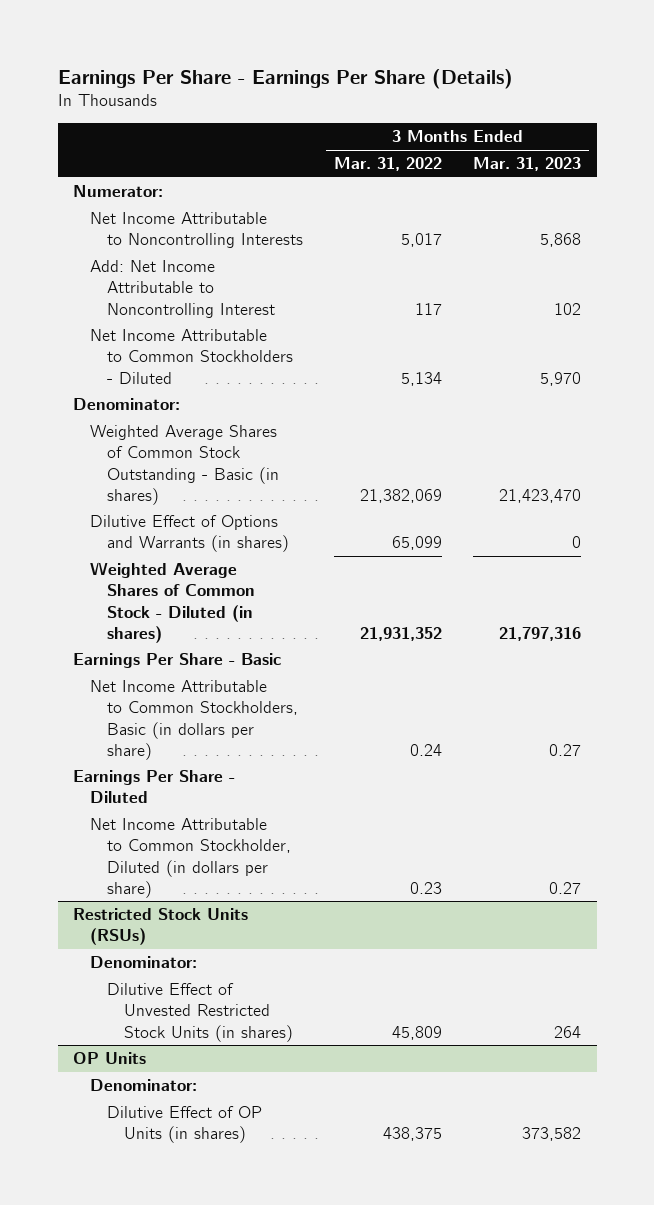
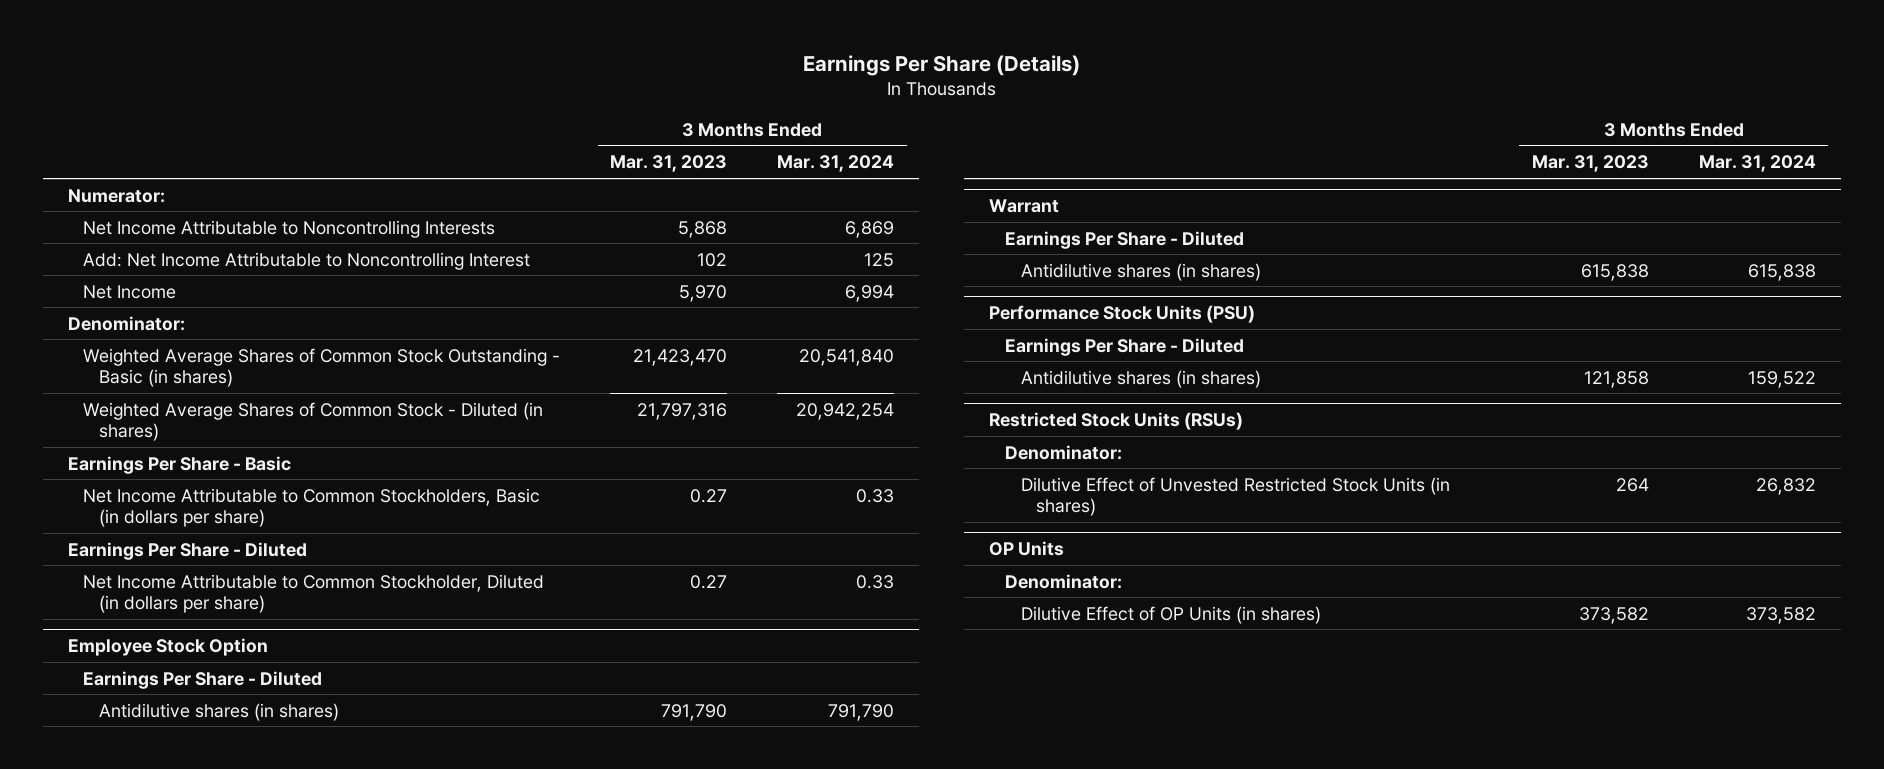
- Earnings Per Share - Earnings Per Share (Details)
+ Earnings Per Share (Details)
- | 3 Months Ended Mar. 31, 2022 | 3 Months Ended Mar. 31, 2023
+ | 3 Months Ended Mar. 31, 2023 | 3 Months Ended Mar. 31, 2024
- Net Income Attributable to Common Stockholders - Diluted | 5,134 | 5,970
+ Net Income | 5,970 | 6,994
- Dilutive Effect of Options and Warrants (in shares) | 65,099 | 0
+ Employee Stock Option
+ Earnings Per Share - Diluted
+ Antidilutive shares (in shares) | 791,790 | 791,790
+ Warrant
+ Earnings Per Share - Diluted
+ Antidilutive shares (in shares) | 615,838 | 615,838
+ Performance Stock Units (PSU)
+ Earnings Per Share - Diluted
+ Antidilutive shares (in shares) | 121,858 | 159,522

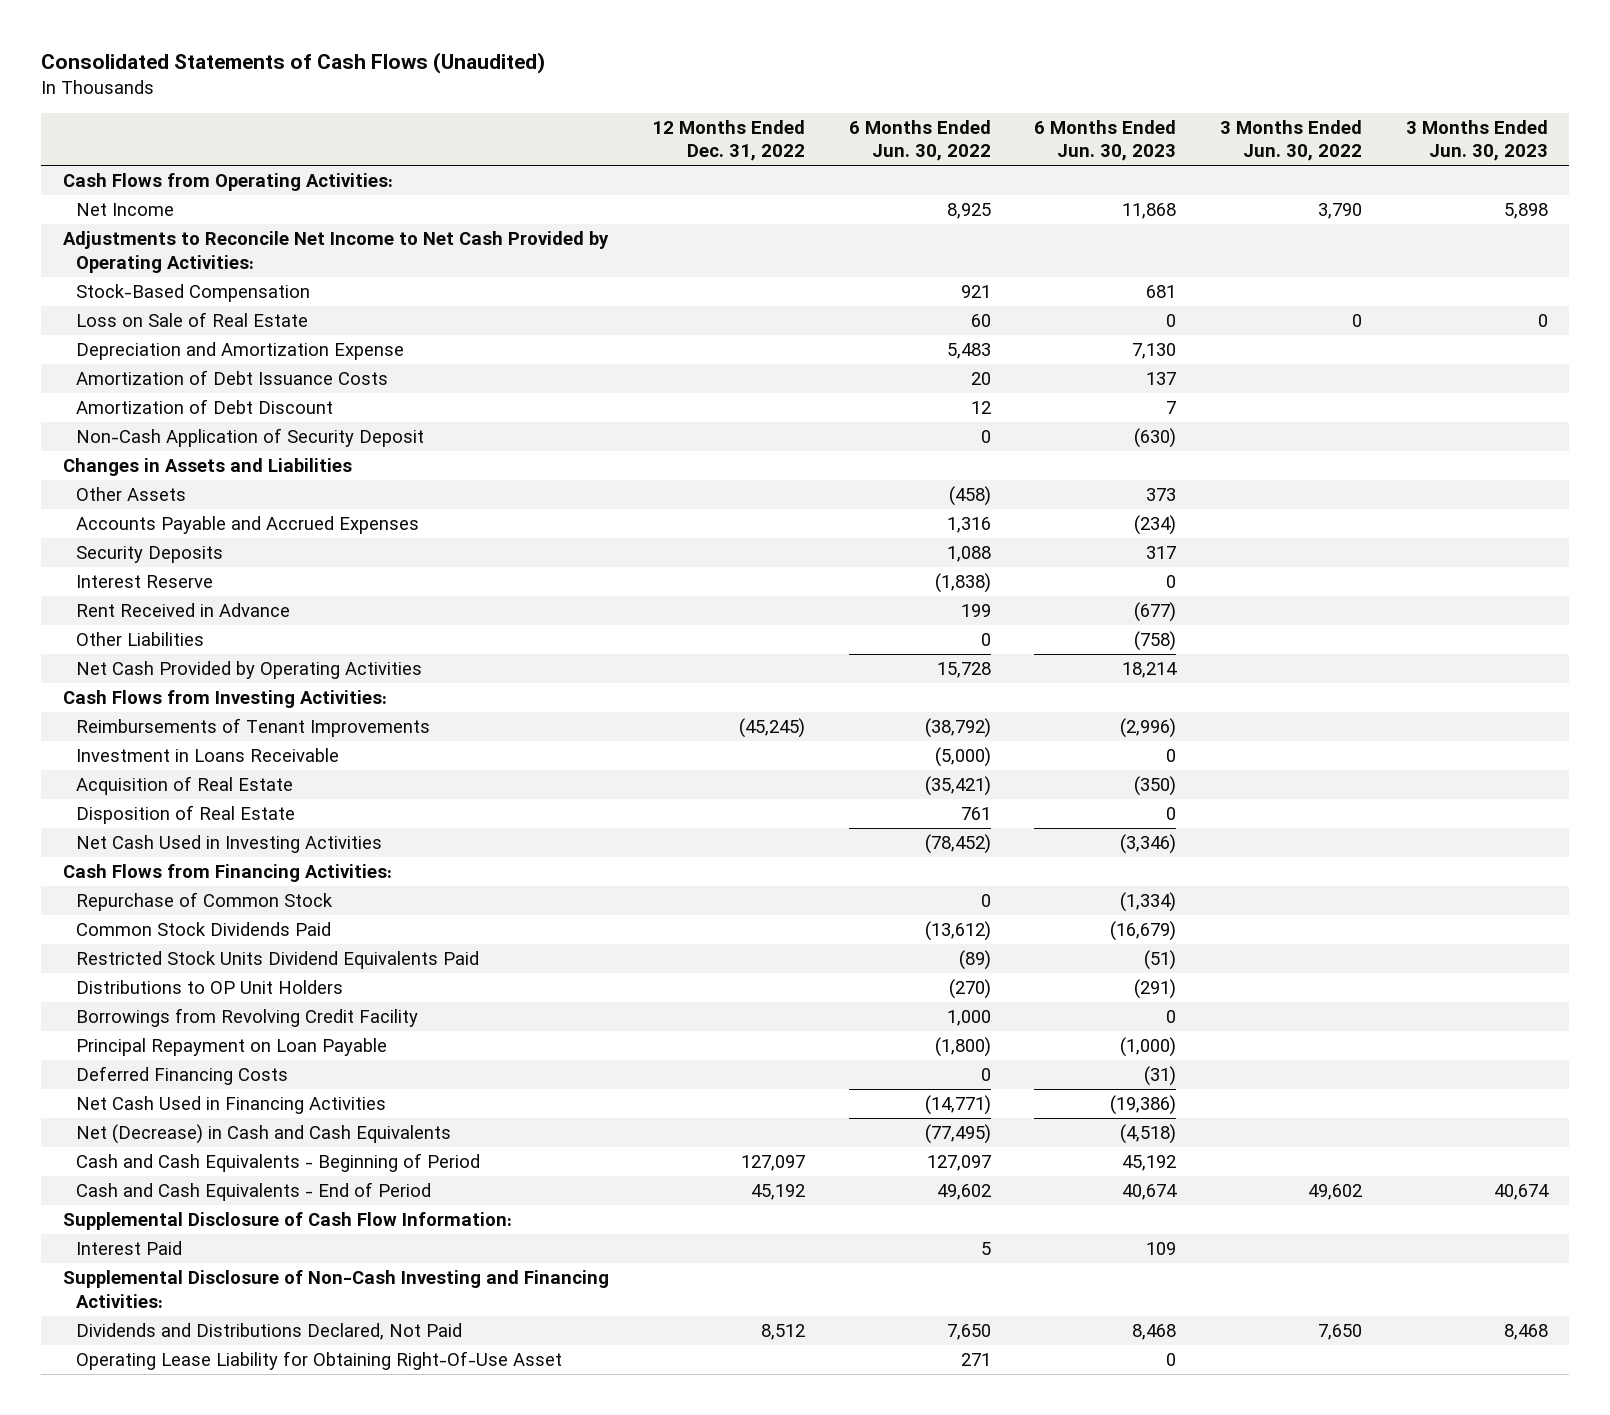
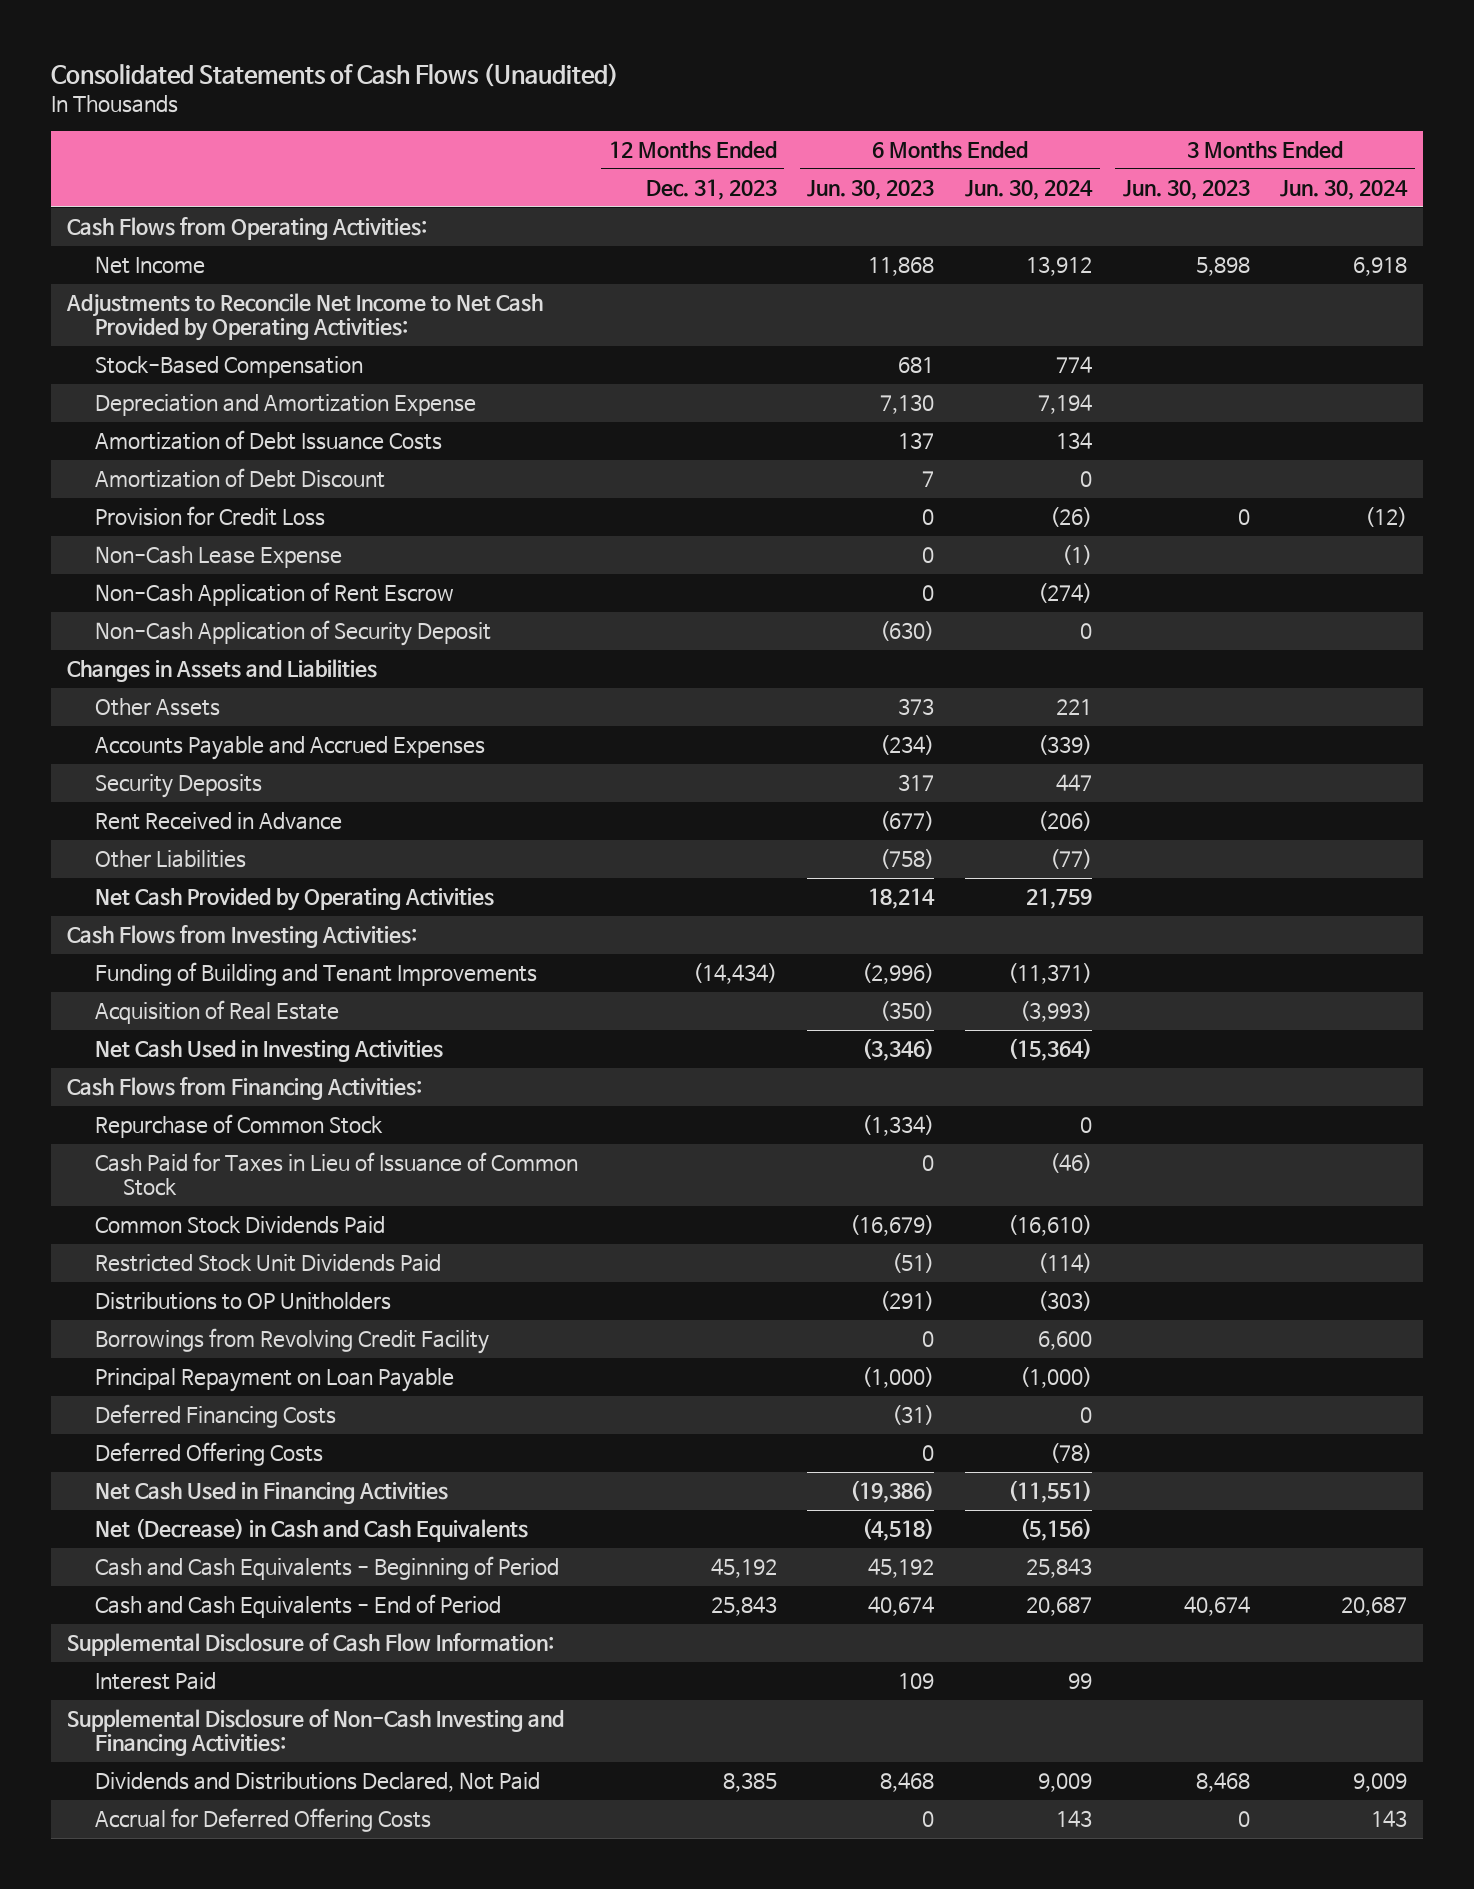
- | 12 Months Ended Dec. 31, 2022 | 6 Months Ended Jun. 30, 2022 | 6 Months Ended Jun. 30, 2023 | 3 Months Ended Jun. 30, 2022 | 3 Months Ended Jun. 30, 2023
+ | 12 Months Ended Dec. 31, 2023 | 6 Months Ended Jun. 30, 2023 | 6 Months Ended Jun. 30, 2024 | 3 Months Ended Jun. 30, 2023 | 3 Months Ended Jun. 30, 2024
- Loss on Sale of Real Estate | | 60 | 0 | 0 | 0
+ Provision for Credit Loss | | 0 | (26) | 0 | (12)
+ Non-Cash Lease Expense | | 0 | (1) | |
+ Non-Cash Application of Rent Escrow | | 0 | (274) | |
- Interest Reserve | | (1,838) | 0 | |
- Reimbursements of Tenant Improvements | (45,245) | (38,792) | (2,996) | |
- Investment in Loans Receivable | | (5,000) | 0 | |
+ Funding of Building and Tenant Improvements | (14,434) | (2,996) | (11,371) | |
- Disposition of Real Estate | | 761 | 0 | |
+ Cash Paid for Taxes in Lieu of Issuance of Common Stock | | 0 | (46) | |
- Restricted Stock Units Dividend Equivalents Paid | | (89) | (51) | |
- Distributions to OP Unit Holders | | (270) | (291) | |
+ Restricted Stock Unit Dividends Paid | | (51) | (114) | |
+ Distributions to OP Unitholders | | (291) | (303) | |
+ Deferred Offering Costs | | 0 | (78) | |
- Operating Lease Liability for Obtaining Right-Of-Use Asset | | 271 | 0 | |
+ Accrual for Deferred Offering Costs | | 0 | 143 | 0 | 143

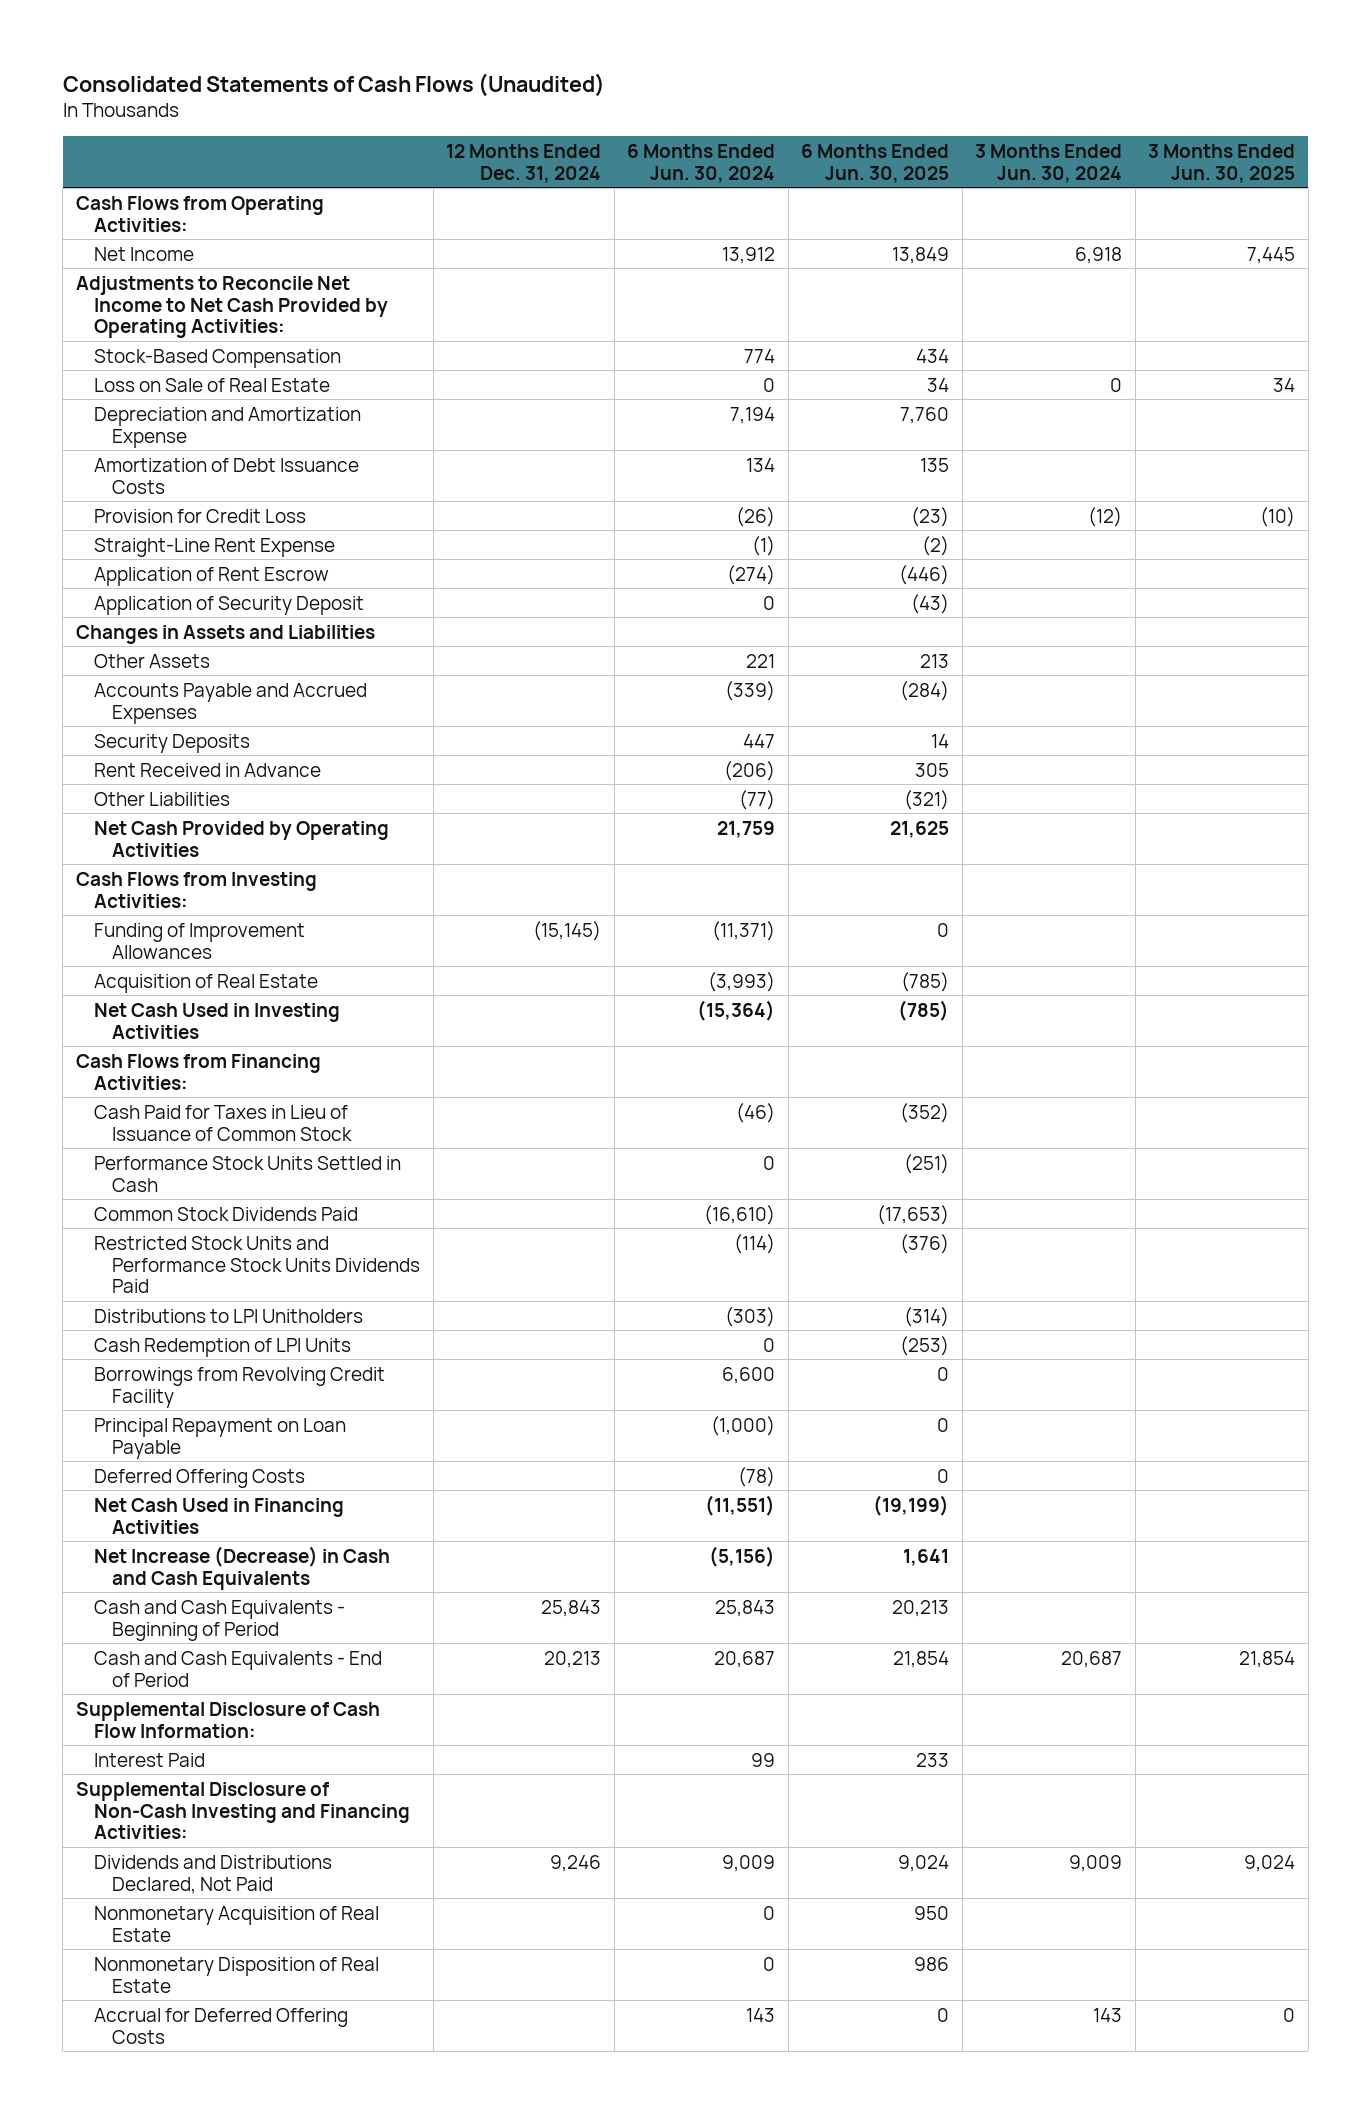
- | 12 Months Ended Dec. 31, 2023 | 6 Months Ended Jun. 30, 2023 | 6 Months Ended Jun. 30, 2024 | 3 Months Ended Jun. 30, 2023 | 3 Months Ended Jun. 30, 2024
+ | 12 Months Ended Dec. 31, 2024 | 6 Months Ended Jun. 30, 2024 | 6 Months Ended Jun. 30, 2025 | 3 Months Ended Jun. 30, 2024 | 3 Months Ended Jun. 30, 2025
+ Loss on Sale of Real Estate | | 0 | 34 | 0 | 34
- Amortization of Debt Discount | | 7 | 0 | |
- Non-Cash Lease Expense | | 0 | (1) | |
- Non-Cash Application of Rent Escrow | | 0 | (274) | |
- Non-Cash Application of Security Deposit | | (630) | 0 | |
+ Straight-Line Rent Expense | | (1) | (2) | |
+ Application of Rent Escrow | | (274) | (446) | |
+ Application of Security Deposit | | 0 | (43) | |
- Funding of Building and Tenant Improvements | (14,434) | (2,996) | (11,371) | |
+ Funding of Improvement Allowances | (15,145) | (11,371) | 0 | |
- Repurchase of Common Stock | | (1,334) | 0 | |
+ Performance Stock Units Settled in Cash | | 0 | (251) | |
- Restricted Stock Unit Dividends Paid | | (51) | (114) | |
- Distributions to OP Unitholders | | (291) | (303) | |
+ Restricted Stock Units and Performance Stock Units Dividends Paid | | (114) | (376) | |
+ Distributions to LPI Unitholders | | (303) | (314) | |
+ Cash Redemption of LPI Units | | 0 | (253) | |
- Deferred Financing Costs | | (31) | 0 | |
- Net (Decrease) in Cash and Cash Equivalents | | (4,518) | (5,156) | |
+ Net Increase (Decrease) in Cash and Cash Equivalents | | (5,156) | 1,641 | |
+ Nonmonetary Acquisition of Real Estate | | 0 | 950 | |
+ Nonmonetary Disposition of Real Estate | | 0 | 986 | |

